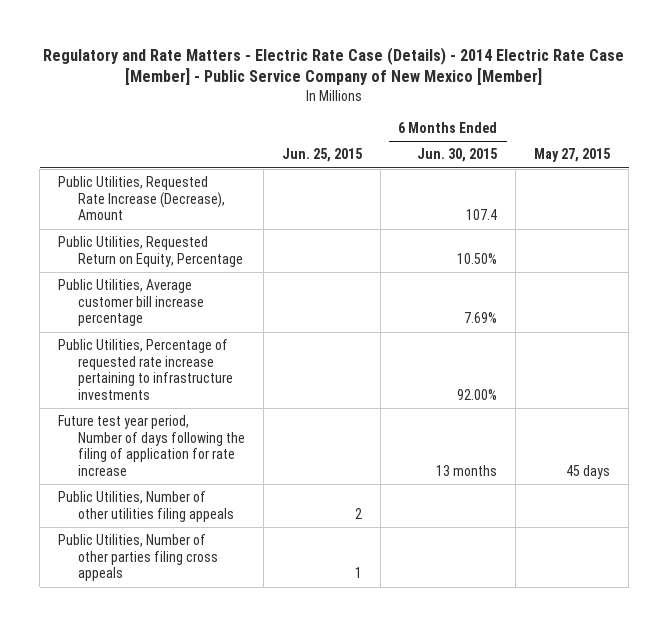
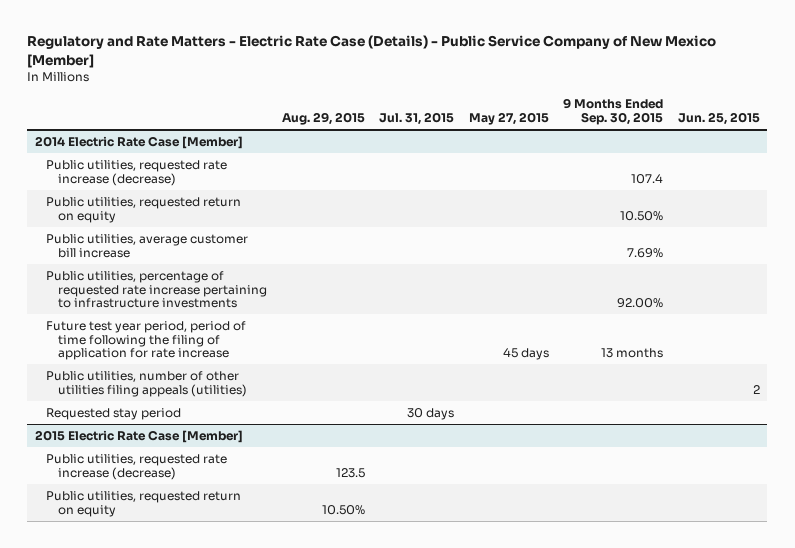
- Regulatory and Rate Matters - Electric Rate Case (Details) - 2014 Electric Rate Case [Member] - Public Service Company of New Mexico [Member]
+ Regulatory and Rate Matters - Electric Rate Case (Details) - Public Service Company of New Mexico [Member]
- | Jun. 25, 2015 | 6 Months Ended Jun. 30, 2015 | May 27, 2015
+ | Aug. 29, 2015 | Jul. 31, 2015 | May 27, 2015 | 9 Months Ended Sep. 30, 2015 | Jun. 25, 2015
- Public Utilities, Requested Rate Increase (Decrease), Amount | | 107.4 |
- Public Utilities, Requested Return on Equity, Percentage | | 10.50% |
- Public Utilities, Average customer bill increase percentage | | 7.69% |
- Public Utilities, Percentage of requested rate increase pertaining to infrastructure investments | | 92.00% |
- Future test year period, Number of days following the filing of application for rate increase | | 13 months | 45 days
- Public Utilities, Number of other utilities filing appeals | 2 | |
- Public Utilities, Number of other parties filing cross appeals | 1 | |
+ 2014 Electric Rate Case [Member]
+ Public utilities, requested rate increase (decrease) | | | | 107.4 |
+ Public utilities, requested return on equity | | | | 10.50% |
+ Public utilities, average customer bill increase | | | | 7.69% |
+ Public utilities, percentage of requested rate increase pertaining to infrastructure investments | | | | 92.00% |
+ Future test year period, period of time following the filing of application for rate increase | | | 45 days | 13 months |
+ Public utilities, number of other utilities filing appeals (utilities) | | | | | 2
+ Requested stay period | | 30 days | | |
+ 2015 Electric Rate Case [Member]
+ Public utilities, requested rate increase (decrease) | 123.5 | | | |
+ Public utilities, requested return on equity | 10.50% | | | |

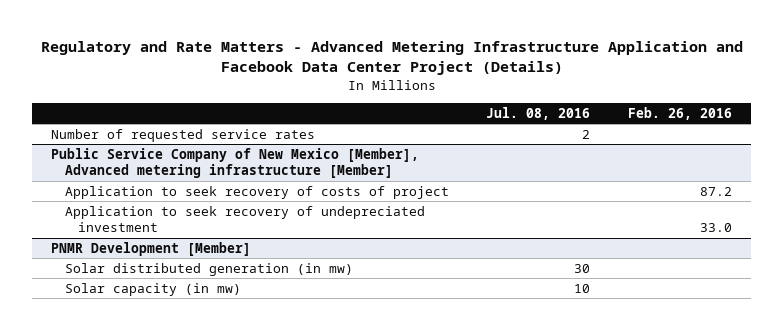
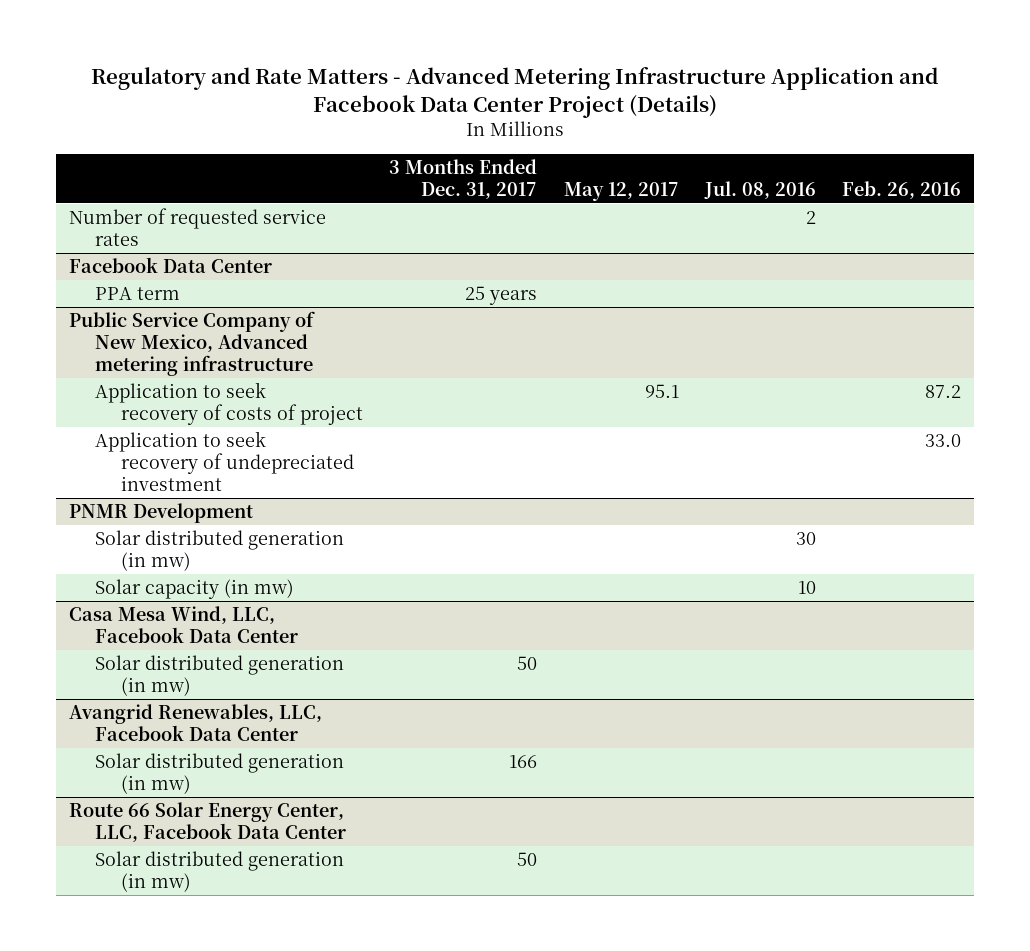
- | Jul. 08, 2016 | Feb. 26, 2016
+ | 3 Months Ended Dec. 31, 2017 | May 12, 2017 | Jul. 08, 2016 | Feb. 26, 2016
- Public Service Company of New Mexico [Member], Advanced metering infrastructure [Member]
+ Facebook Data Center
+ PPA term | 25 years | | |
+ Public Service Company of New Mexico, Advanced metering infrastructure
- PNMR Development [Member]
+ PNMR Development
+ Casa Mesa Wind, LLC, Facebook Data Center
+ Solar distributed generation (in mw) | 50 | | |
+ Avangrid Renewables, LLC, Facebook Data Center
+ Solar distributed generation (in mw) | 166 | | |
+ Route 66 Solar Energy Center, LLC, Facebook Data Center
+ Solar distributed generation (in mw) | 50 | | |

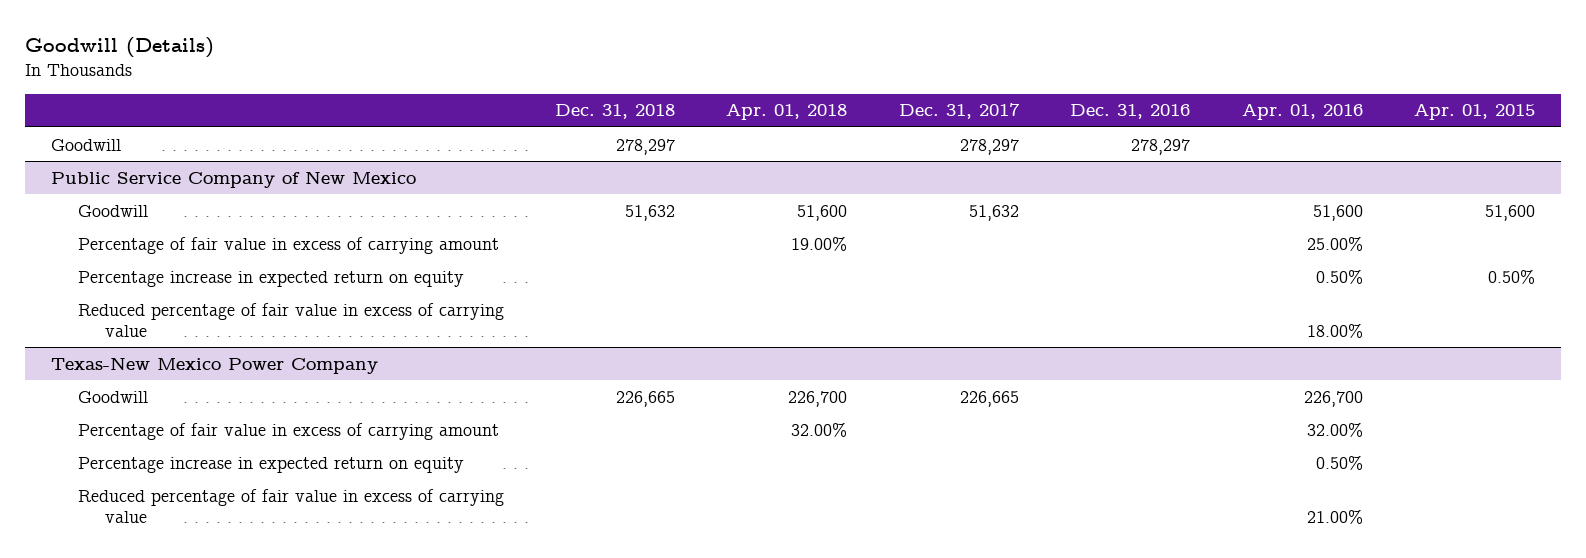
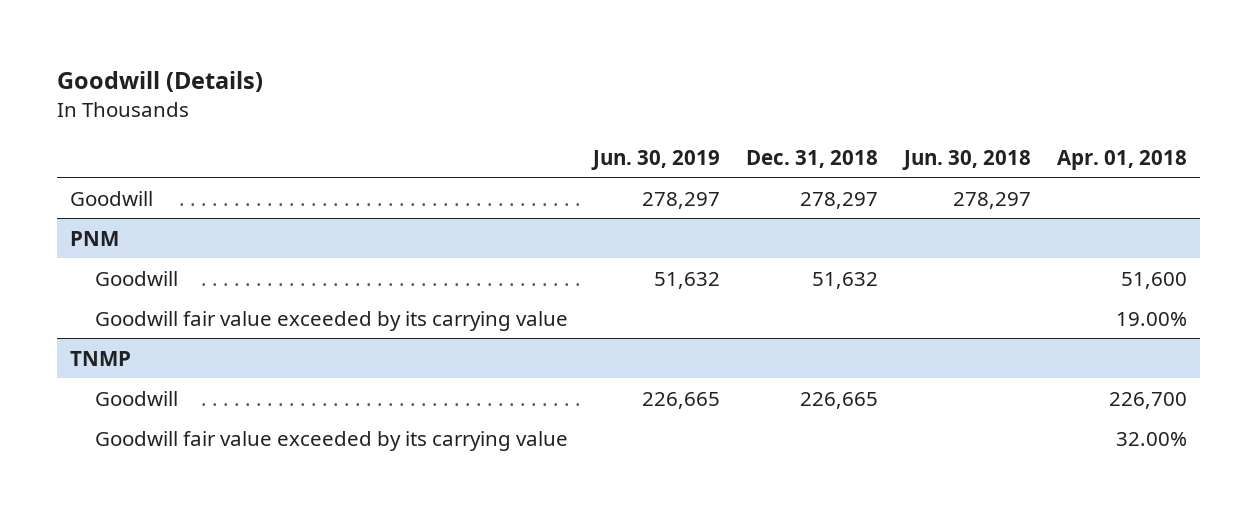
- | Dec. 31, 2018 | Apr. 01, 2018 | Dec. 31, 2017 | Dec. 31, 2016 | Apr. 01, 2016 | Apr. 01, 2015
+ | Jun. 30, 2019 | Dec. 31, 2018 | Jun. 30, 2018 | Apr. 01, 2018
- Public Service Company of New Mexico
+ PNM
- Percentage of fair value in excess of carrying amount | | 19.00% | | | 25.00% |
- Percentage increase in expected return on equity | | | | | 0.50% | 0.50%
- Reduced percentage of fair value in excess of carrying value | | | | | 18.00% |
- Texas-New Mexico Power Company
+ Goodwill fair value exceeded by its carrying value | | | | 19.00%
+ TNMP
- Percentage of fair value in excess of carrying amount | | 32.00% | | | 32.00% |
- Percentage increase in expected return on equity | | | | | 0.50% |
- Reduced percentage of fair value in excess of carrying value | | | | | 21.00% |
+ Goodwill fair value exceeded by its carrying value | | | | 32.00%

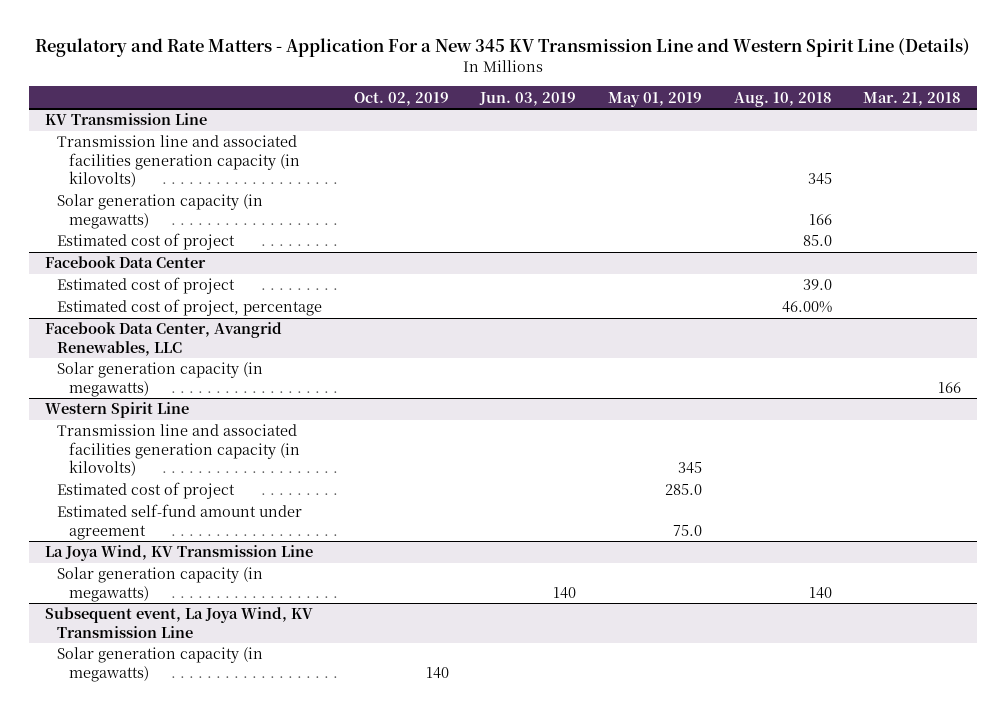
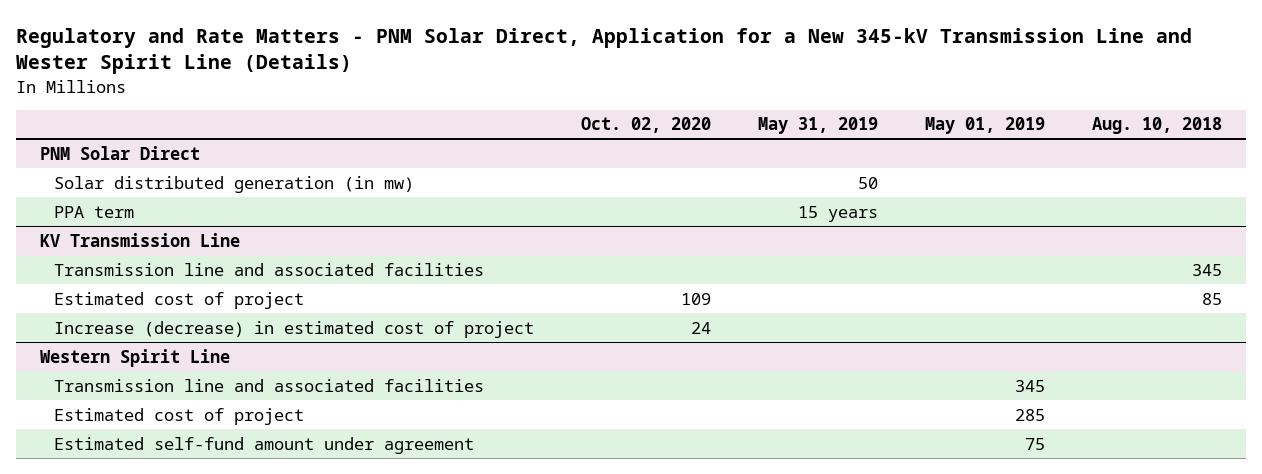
- Regulatory and Rate Matters - Application For a New 345 KV Transmission Line and Western Spirit Line (Details)
+ Regulatory and Rate Matters - PNM Solar Direct, Application for a New 345-kV Transmission Line and Wester Spirit Line (Details)
- | Oct. 02, 2019 | Jun. 03, 2019 | May 01, 2019 | Aug. 10, 2018 | Mar. 21, 2018
+ | Oct. 02, 2020 | May 31, 2019 | May 01, 2019 | Aug. 10, 2018
+ PNM Solar Direct
+ Solar distributed generation (in mw) | | 50 | |
+ PPA term | | 15 years | |
@ KV Transmission Line
- Transmission line and associated facilities generation capacity (in kilovolts) | | | | 345 |
- Solar generation capacity (in megawatts) | | | | 166 |
- Estimated cost of project | | | | 85.0 |
- Facebook Data Center
- Estimated cost of project | | | | 39.0 |
- Estimated cost of project, percentage | | | | 46.00% |
- Facebook Data Center, Avangrid Renewables, LLC
- Solar generation capacity (in megawatts) | | | | | 166
@ KV Transmission Line
+ Transmission line and associated facilities | | | | 345
+ Estimated cost of project | 109 | | | 85
+ Increase (decrease) in estimated cost of project | 24 | | |
@ Western Spirit Line
- Transmission line and associated facilities generation capacity (in kilovolts) | | | 345 | |
- Estimated cost of project | | | 285.0 | |
- Estimated self-fund amount under agreement | | | 75.0 | |
- La Joya Wind, KV Transmission Line
- Solar generation capacity (in megawatts) | | 140 | | 140 |
- Subsequent event, La Joya Wind, KV Transmission Line
- Solar generation capacity (in megawatts) | 140 | | | |
@ Western Spirit Line
+ Transmission line and associated facilities | | | 345 |
+ Estimated cost of project | | | 285 |
+ Estimated self-fund amount under agreement | | | 75 |

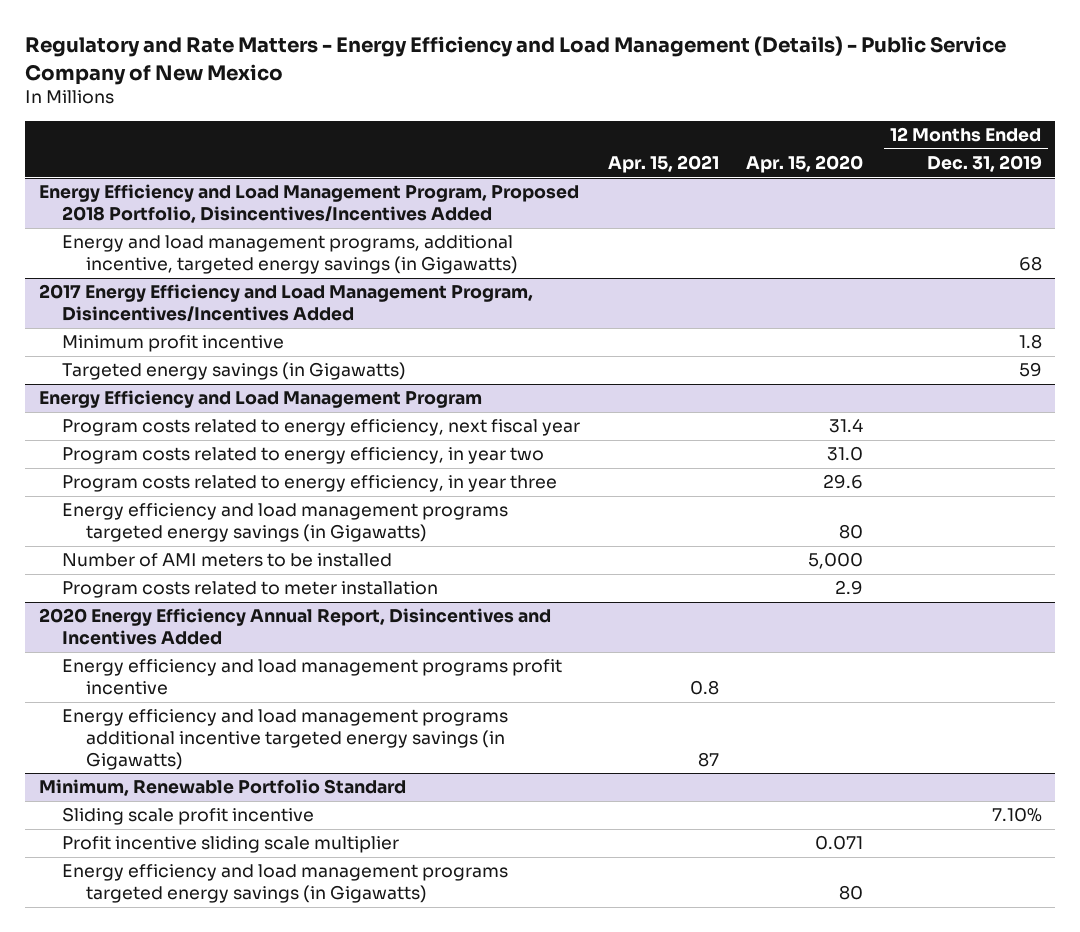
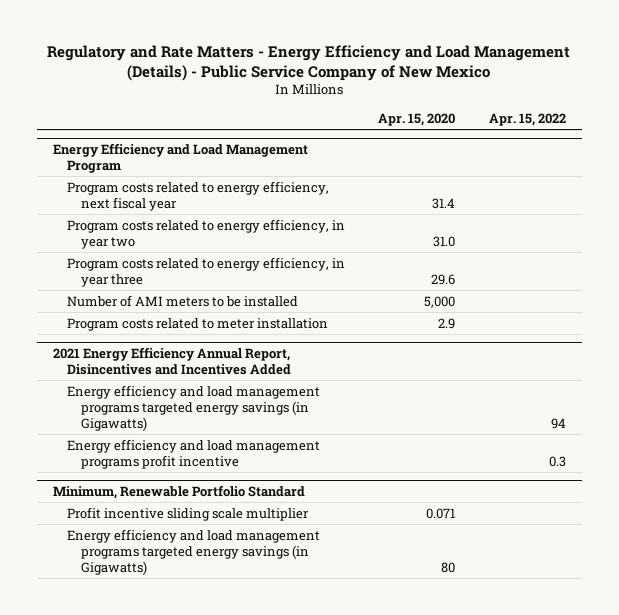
- | Apr. 15, 2021 | Apr. 15, 2020 | 12 Months Ended Dec. 31, 2019
+ | Apr. 15, 2020 | Apr. 15, 2022
- Energy Efficiency and Load Management Program, Proposed 2018 Portfolio, Disincentives/Incentives Added
- Energy and load management programs, additional incentive, targeted energy savings (in Gigawatts) | | | 68
- 2017 Energy Efficiency and Load Management Program, Disincentives/Incentives Added
- Minimum profit incentive | | | 1.8
- Targeted energy savings (in Gigawatts) | | | 59
@ Energy Efficiency and Load Management Program
- Energy efficiency and load management programs targeted energy savings (in Gigawatts) | | 80 |
- 2020 Energy Efficiency Annual Report, Disincentives and Incentives Added
+ 2021 Energy Efficiency Annual Report, Disincentives and Incentives Added
+ Energy efficiency and load management programs targeted energy savings (in Gigawatts) | | 94
- Energy efficiency and load management programs additional incentive targeted energy savings (in Gigawatts) | 87 | |
@ Minimum, Renewable Portfolio Standard
- Sliding scale profit incentive | | | 7.10%

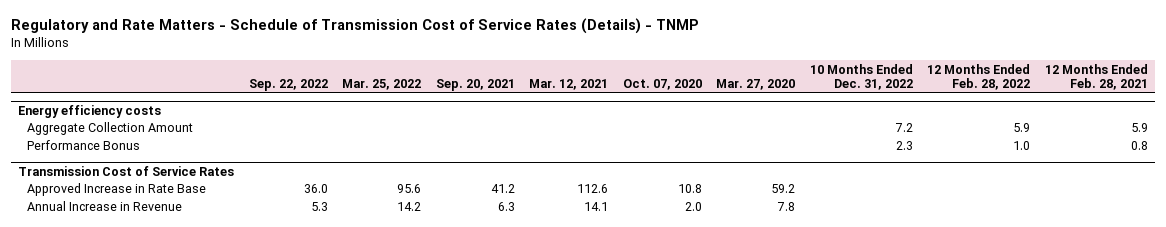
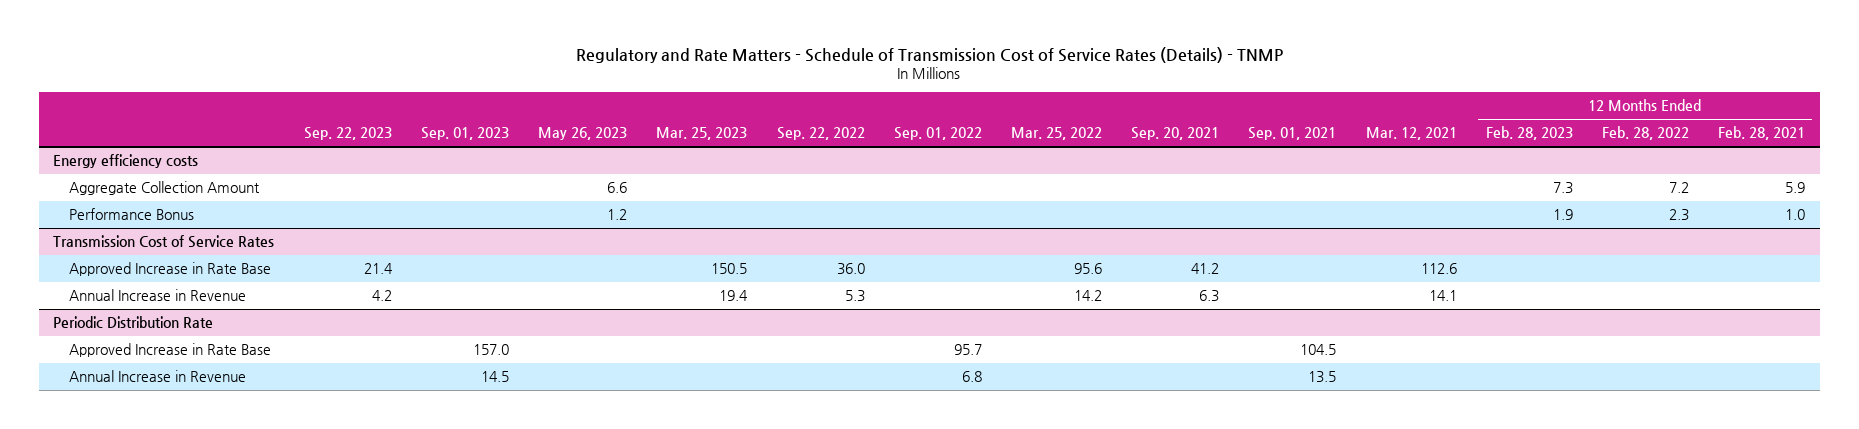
- | Sep. 22, 2022 | Mar. 25, 2022 | Sep. 20, 2021 | Mar. 12, 2021 | Oct. 07, 2020 | Mar. 27, 2020 | 10 Months Ended Dec. 31, 2022 | 12 Months Ended Feb. 28, 2022 | 12 Months Ended Feb. 28, 2021
+ | Sep. 22, 2023 | Sep. 01, 2023 | May 26, 2023 | Mar. 25, 2023 | Sep. 22, 2022 | Sep. 01, 2022 | Mar. 25, 2022 | Sep. 20, 2021 | Sep. 01, 2021 | Mar. 12, 2021 | 12 Months Ended Feb. 28, 2023 | 12 Months Ended Feb. 28, 2022 | 12 Months Ended Feb. 28, 2021
@ Energy efficiency costs
- Aggregate Collection Amount | | | | | | | 7.2 | 5.9 | 5.9
- Performance Bonus | | | | | | | 2.3 | 1.0 | 0.8
+ Aggregate Collection Amount | | | 6.6 | | | | | | | | 7.3 | 7.2 | 5.9
+ Performance Bonus | | | 1.2 | | | | | | | | 1.9 | 2.3 | 1.0
+ Periodic Distribution Rate
+ Approved Increase in Rate Base | | 157.0 | | | | 95.7 | | | 104.5 | | | |
+ Annual Increase in Revenue | | 14.5 | | | | 6.8 | | | 13.5 | | | |

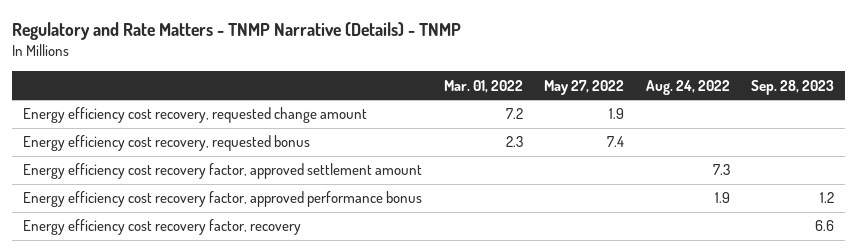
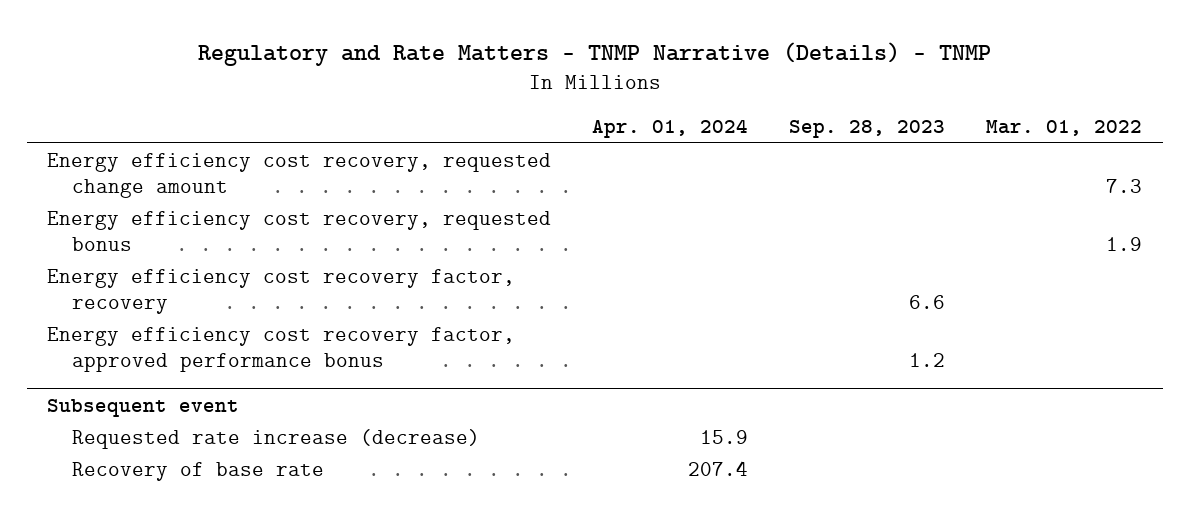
- | Mar. 01, 2022 | May 27, 2022 | Aug. 24, 2022 | Sep. 28, 2023
+ | Apr. 01, 2024 | Sep. 28, 2023 | Mar. 01, 2022
- Energy efficiency cost recovery, requested change amount | 7.2 | 1.9 | |
- Energy efficiency cost recovery, requested bonus | 2.3 | 7.4 | |
- Energy efficiency cost recovery factor, approved settlement amount | | | 7.3 |
+ Energy efficiency cost recovery, requested change amount | | | 7.3
+ Energy efficiency cost recovery, requested bonus | | | 1.9
moved down: Energy efficiency cost recovery factor, approved performance bonus | | 1.2 |
+ Subsequent event
+ Requested rate increase (decrease) | 15.9 | |
+ Recovery of base rate | 207.4 | |

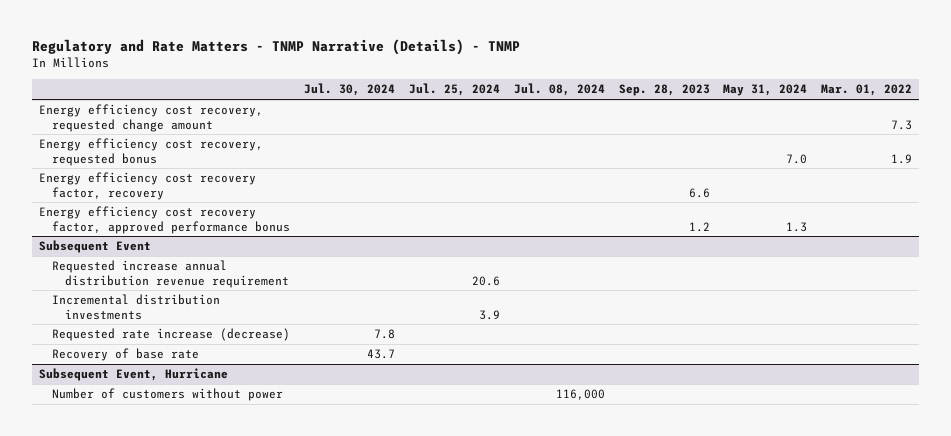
- | Apr. 01, 2024 | Sep. 28, 2023 | Mar. 01, 2022
+ | Jul. 30, 2024 | Jul. 25, 2024 | Jul. 08, 2024 | Sep. 28, 2023 | May 31, 2024 | Mar. 01, 2022
- Subsequent event
+ Subsequent Event
+ Requested increase annual distribution revenue requirement | | 20.6 | | | |
+ Incremental distribution investments | | 3.9 | | | |
+ Subsequent Event, Hurricane
+ Number of customers without power | | | 116,000 | | |

